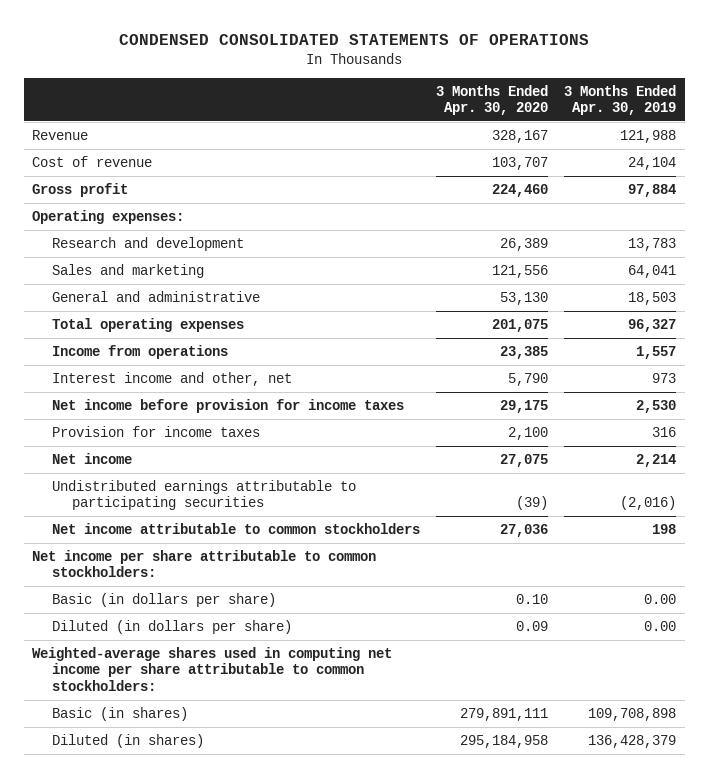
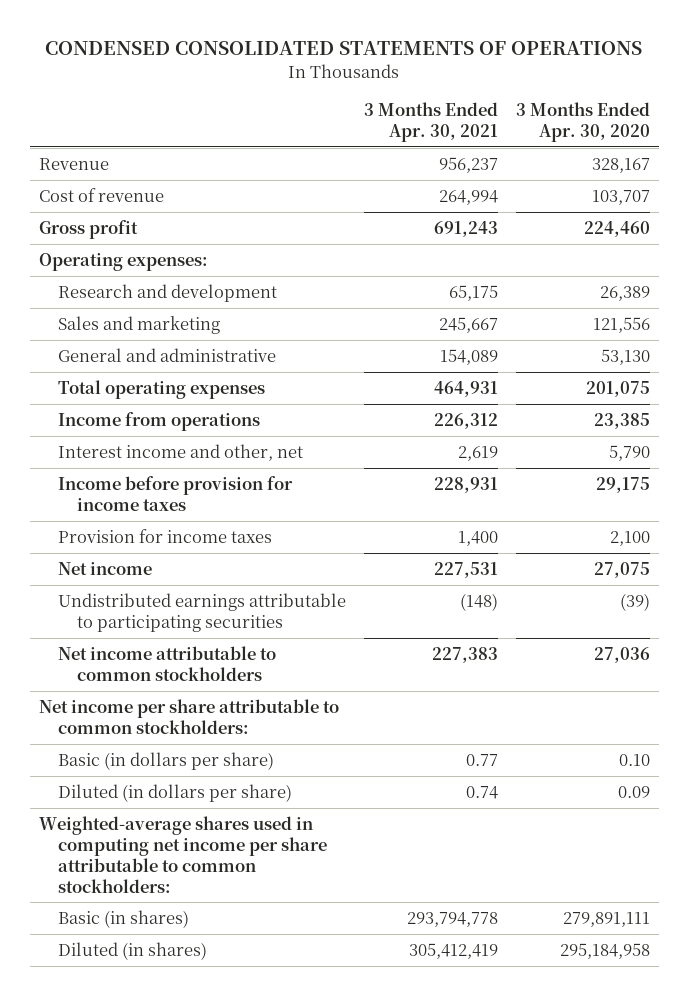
- | 3 Months Ended Apr. 30, 2020 | 3 Months Ended Apr. 30, 2019
+ | 3 Months Ended Apr. 30, 2021 | 3 Months Ended Apr. 30, 2020
- Net income before provision for income taxes | 29,175 | 2,530
+ Income before provision for income taxes | 228,931 | 29,175

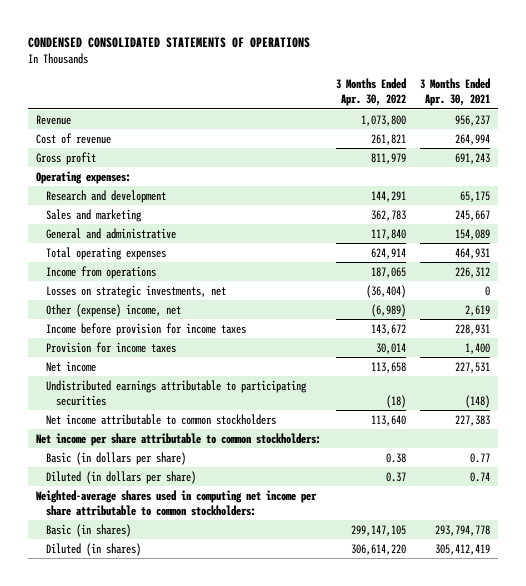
- | 3 Months Ended Apr. 30, 2021 | 3 Months Ended Apr. 30, 2020
+ | 3 Months Ended Apr. 30, 2022 | 3 Months Ended Apr. 30, 2021
- Interest income and other, net | 2,619 | 5,790
+ Losses on strategic investments, net | (36,404) | 0
+ Other (expense) income, net | (6,989) | 2,619

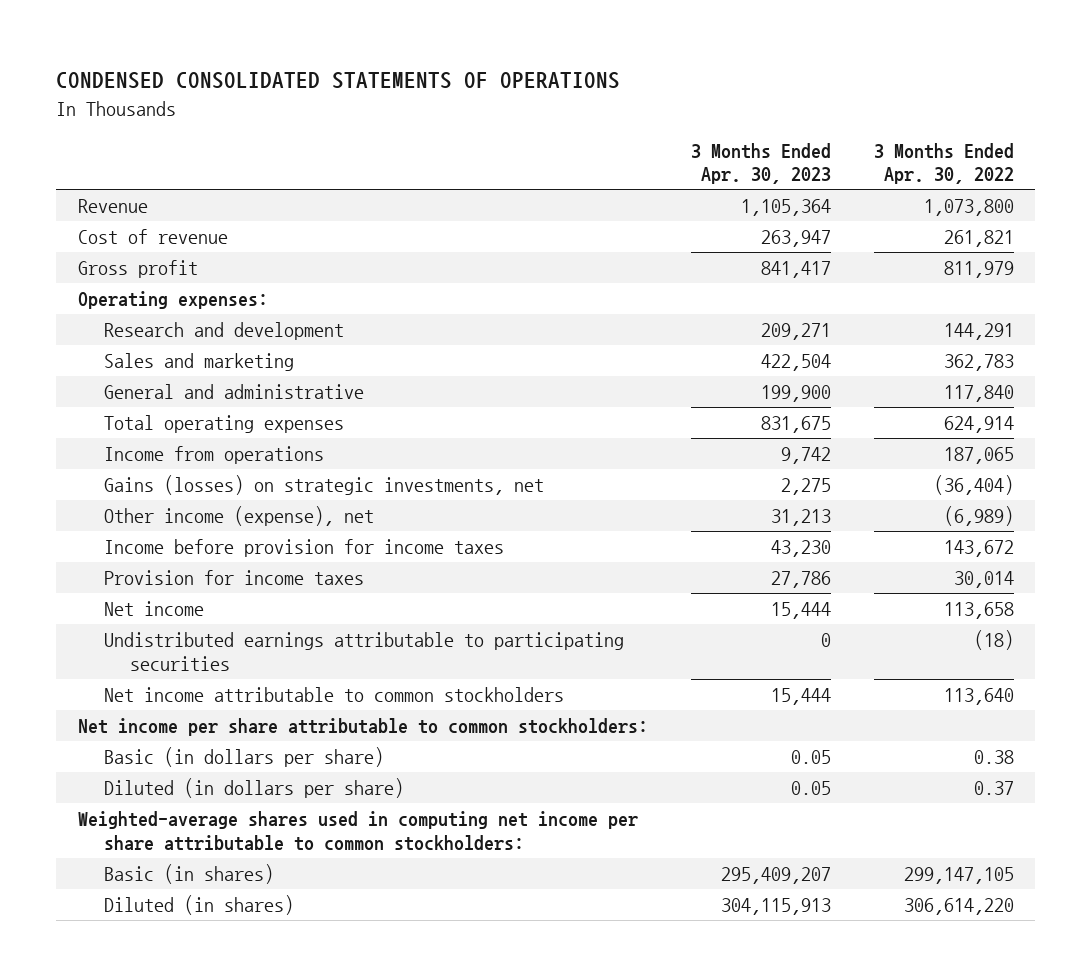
- | 3 Months Ended Apr. 30, 2022 | 3 Months Ended Apr. 30, 2021
+ | 3 Months Ended Apr. 30, 2023 | 3 Months Ended Apr. 30, 2022
- Losses on strategic investments, net | (36,404) | 0
- Other (expense) income, net | (6,989) | 2,619
+ Gains (losses) on strategic investments, net | 2,275 | (36,404)
+ Other income (expense), net | 31,213 | (6,989)

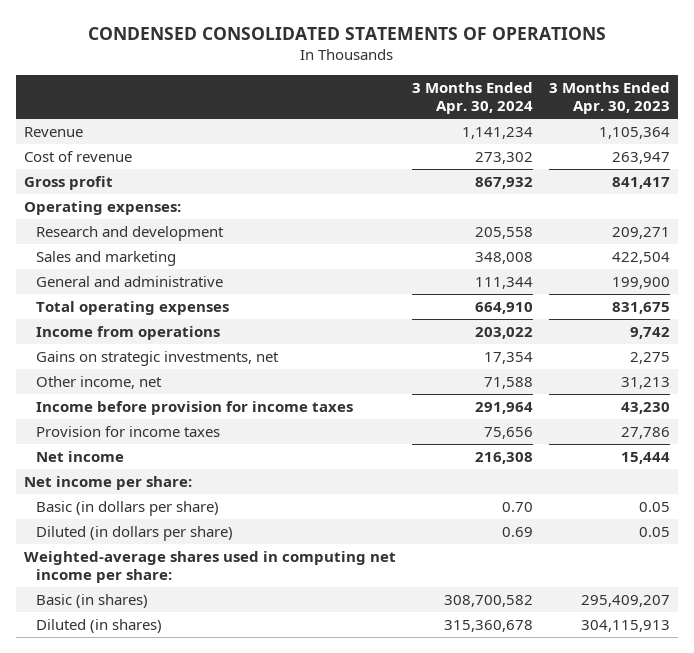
- | 3 Months Ended Apr. 30, 2023 | 3 Months Ended Apr. 30, 2022
+ | 3 Months Ended Apr. 30, 2024 | 3 Months Ended Apr. 30, 2023
- Gains (losses) on strategic investments, net | 2,275 | (36,404)
- Other income (expense), net | 31,213 | (6,989)
+ Gains on strategic investments, net | 17,354 | 2,275
+ Other income, net | 71,588 | 31,213
- Undistributed earnings attributable to participating securities | 0 | (18)
- Net income attributable to common stockholders | 15,444 | 113,640
- Net income per share attributable to common stockholders:
+ Net income per share:
- Weighted-average shares used in computing net income per share attributable to common stockholders:
+ Weighted-average shares used in computing net income per share:

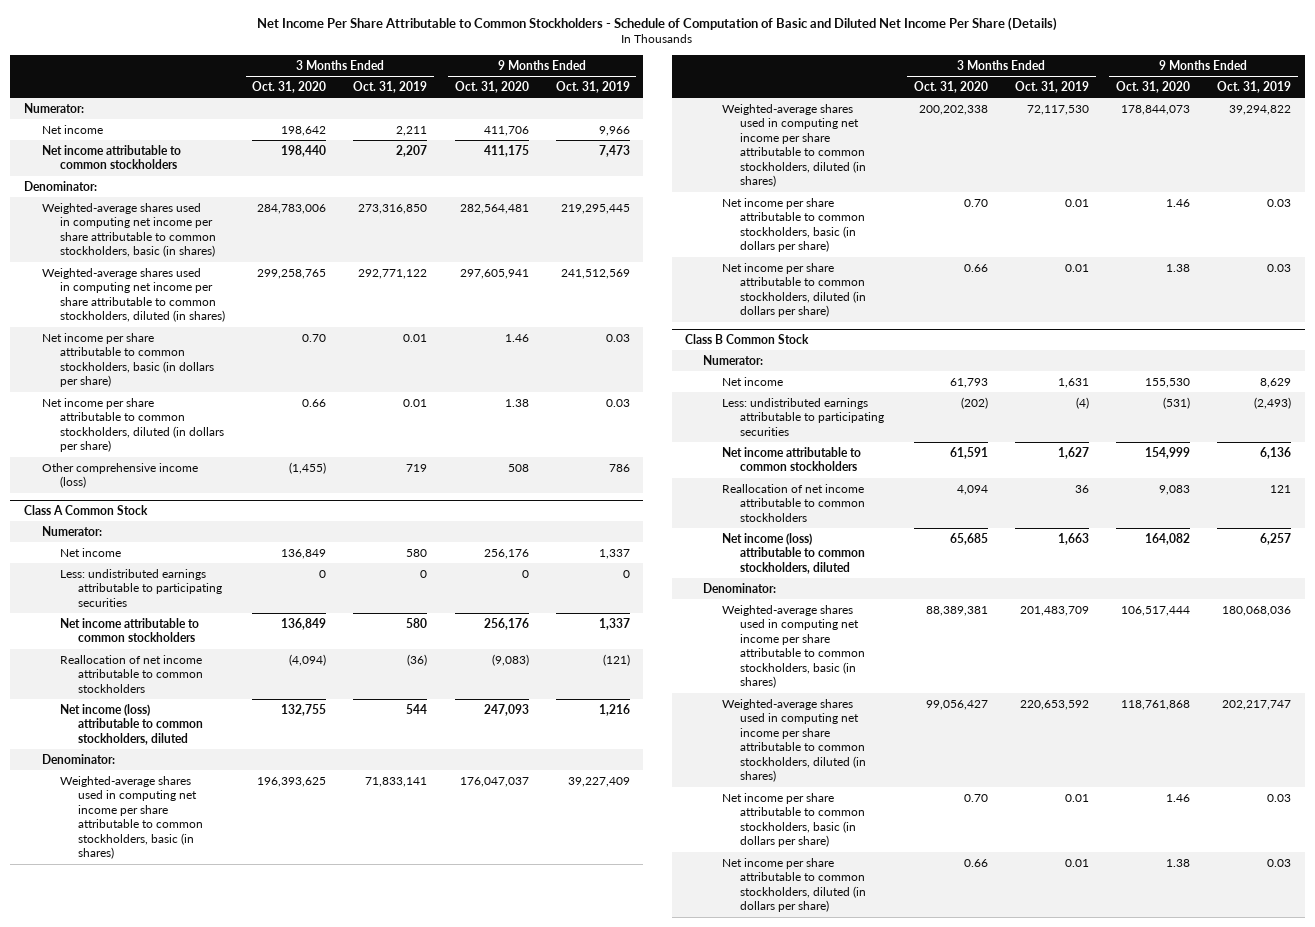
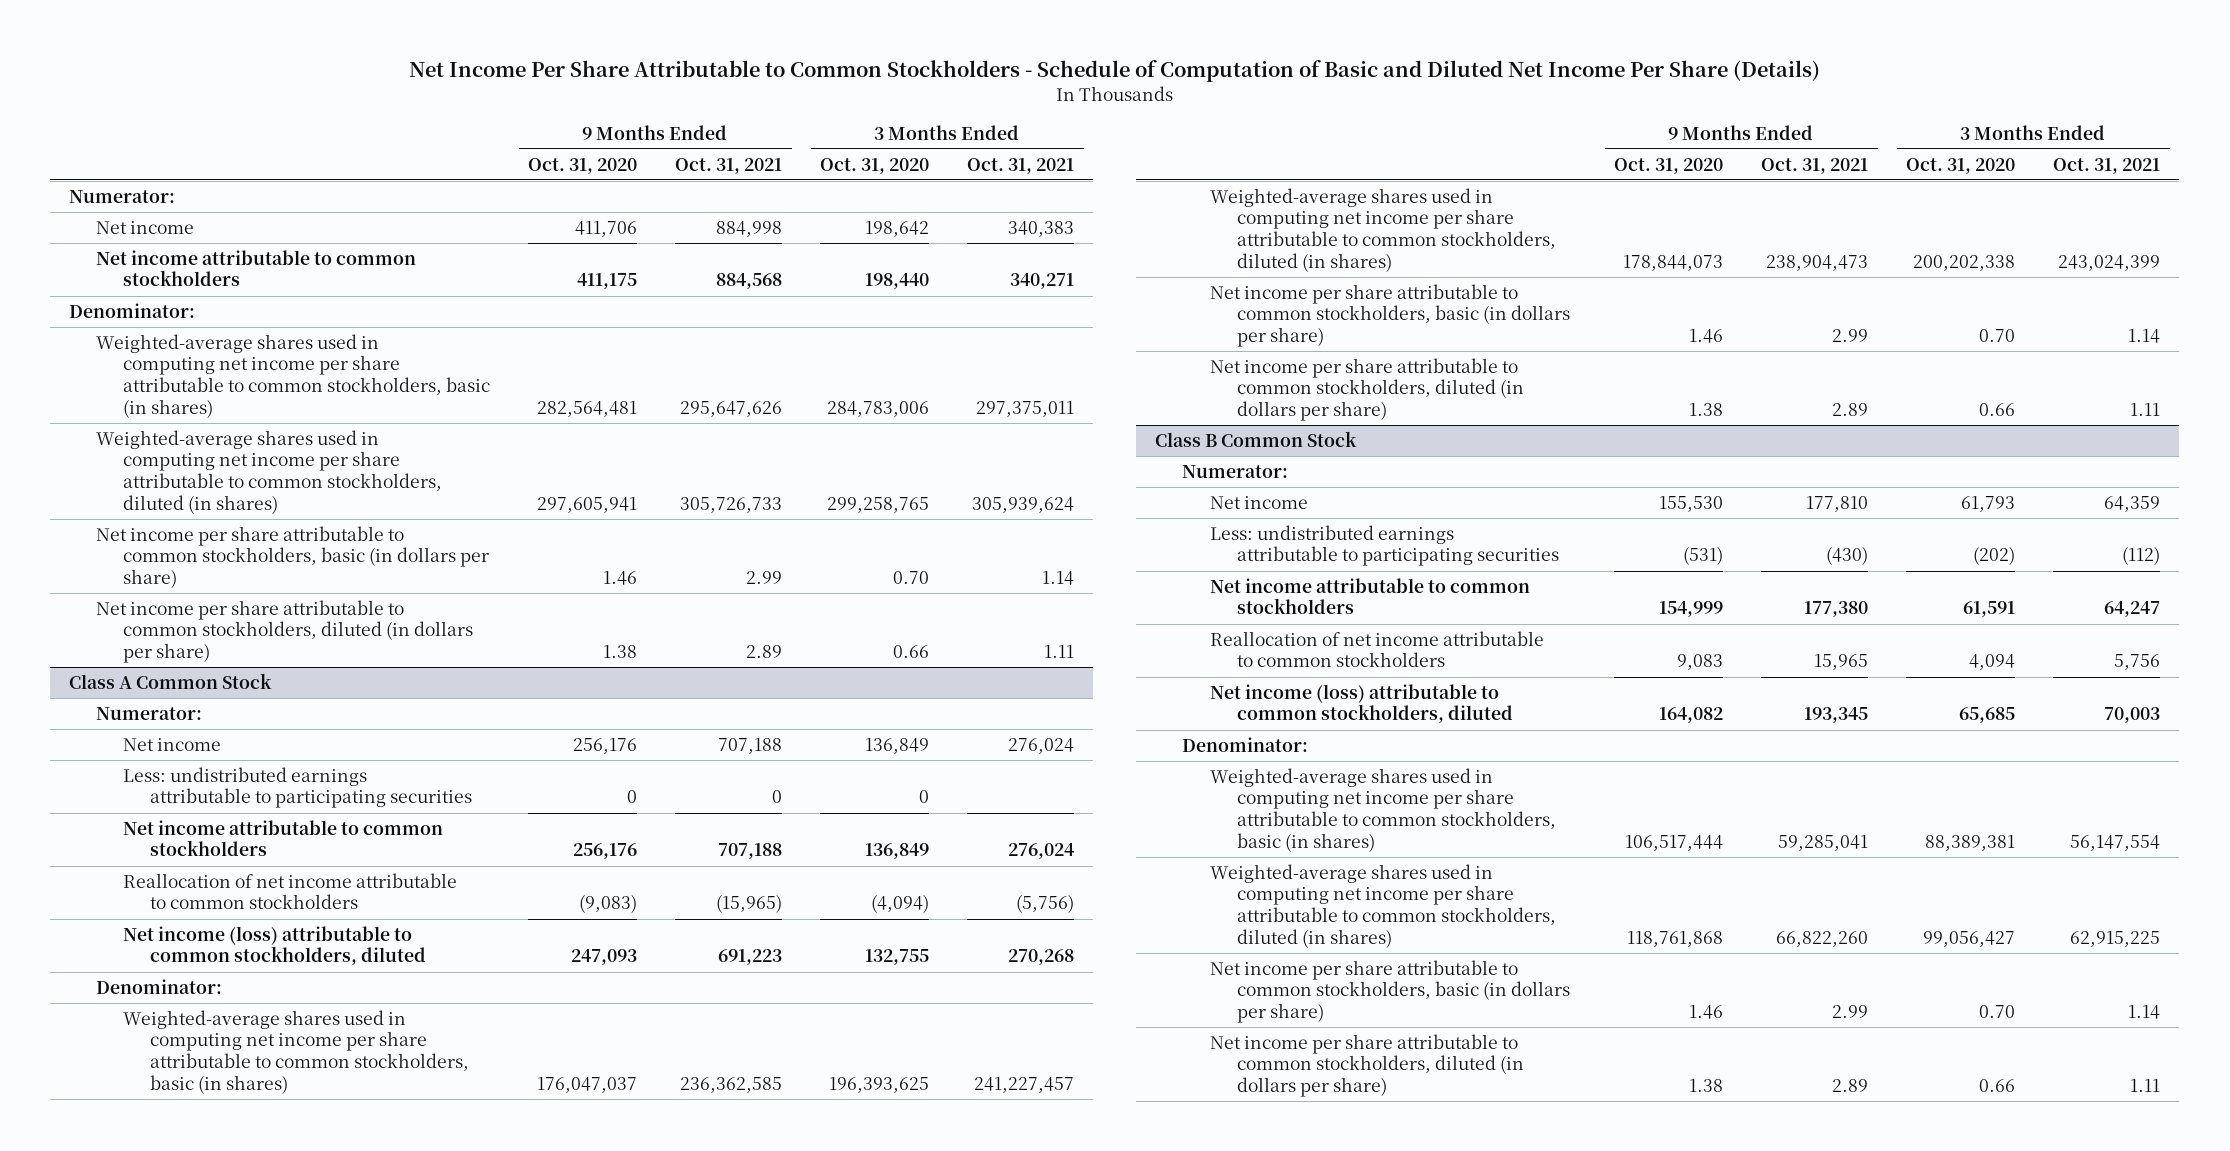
- | 3 Months Ended Oct. 31, 2020 | 3 Months Ended Oct. 31, 2019 | 9 Months Ended Oct. 31, 2020 | 9 Months Ended Oct. 31, 2019
+ | 9 Months Ended Oct. 31, 2020 | 9 Months Ended Oct. 31, 2021 | 3 Months Ended Oct. 31, 2020 | 3 Months Ended Oct. 31, 2021
- Other comprehensive income (loss) | (1,455) | 719 | 508 | 786

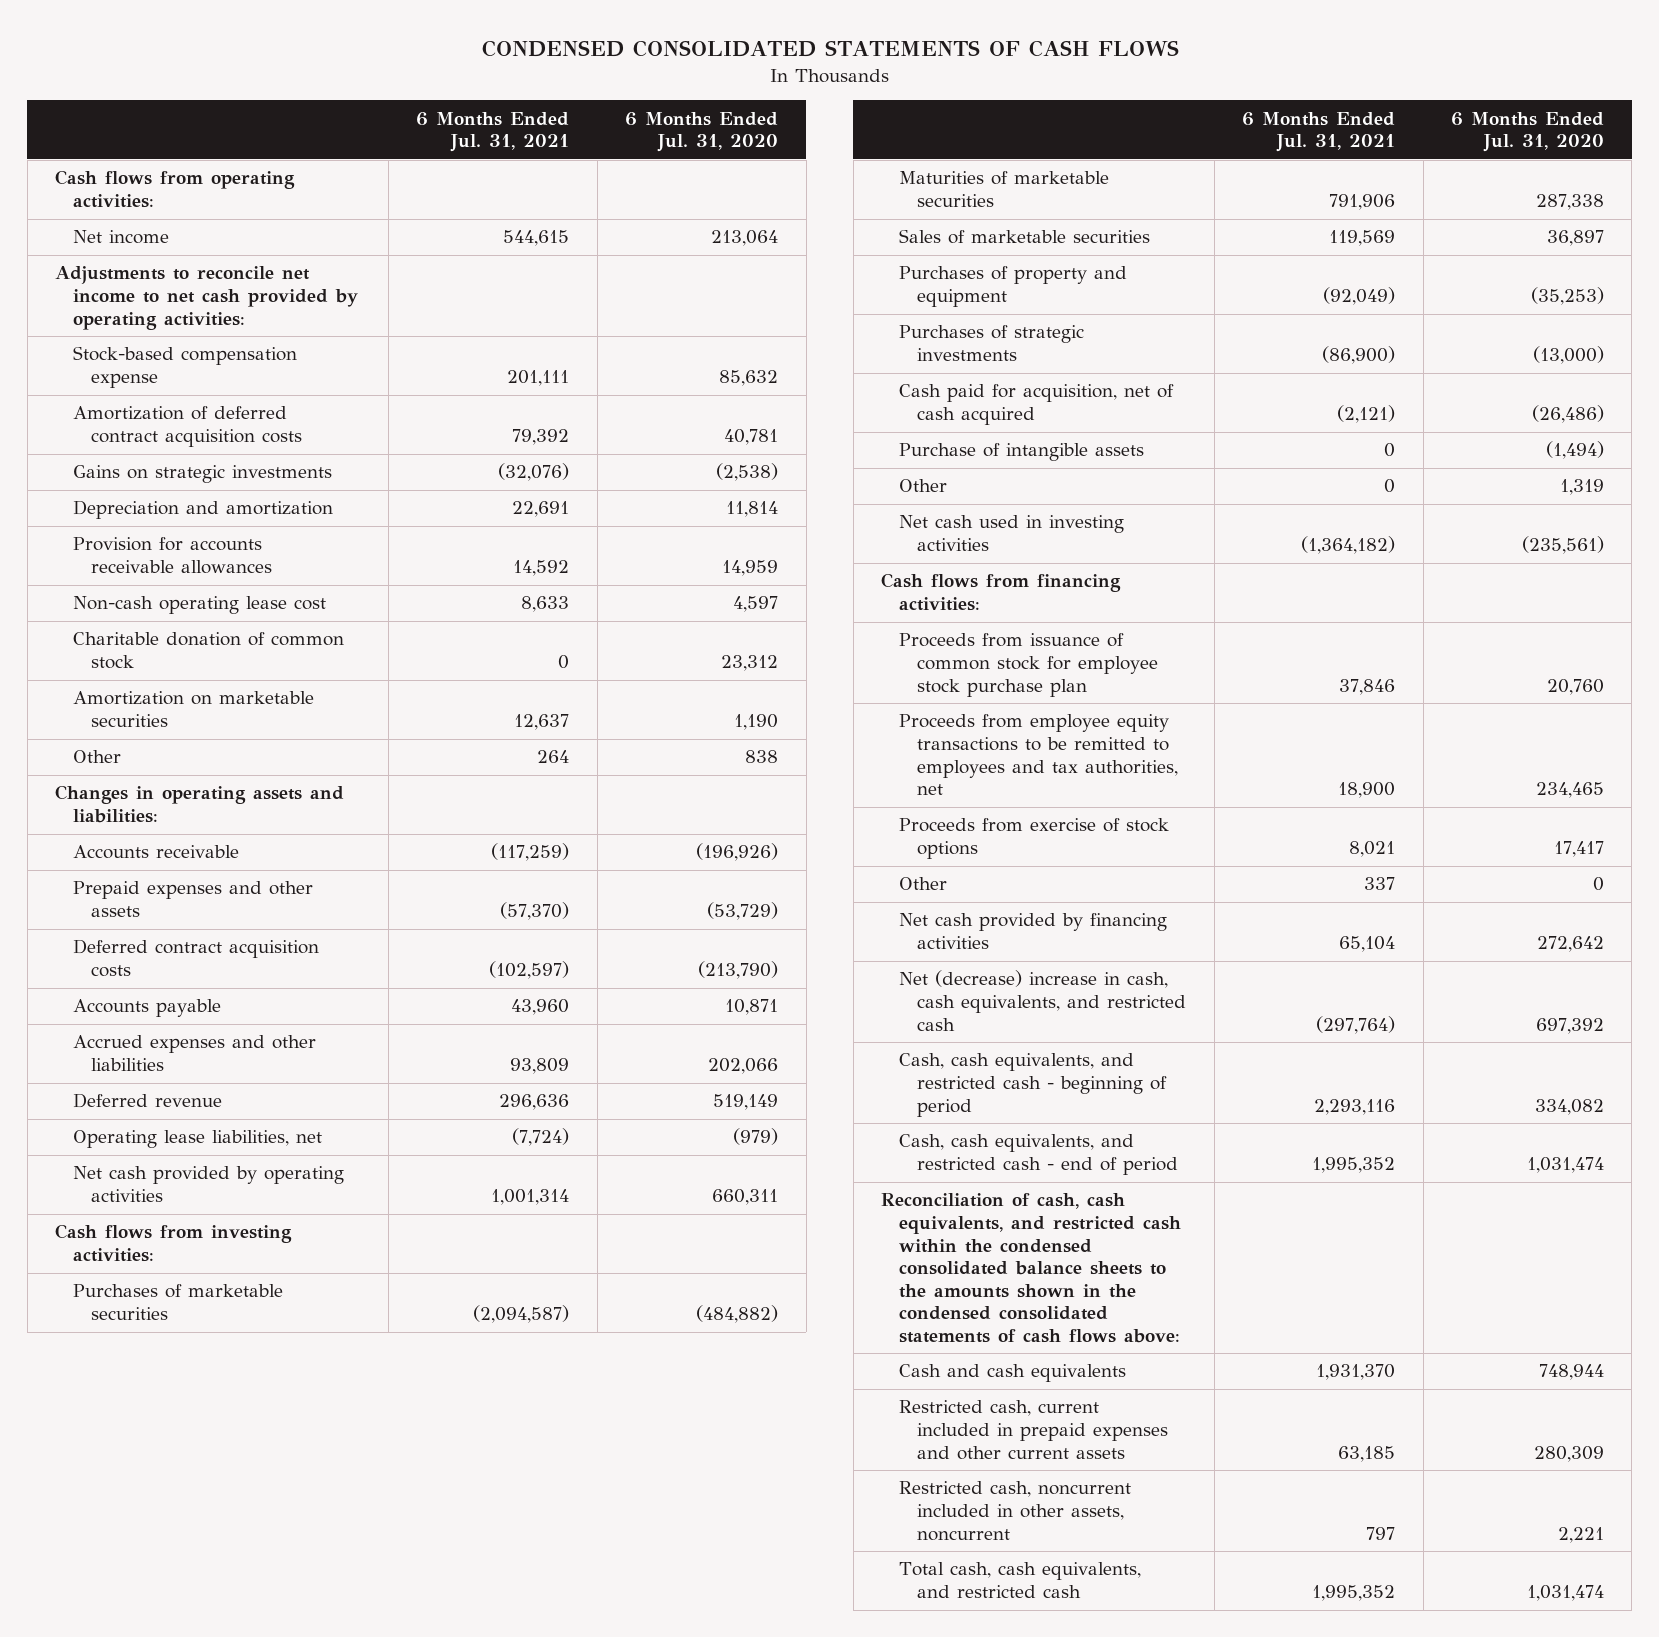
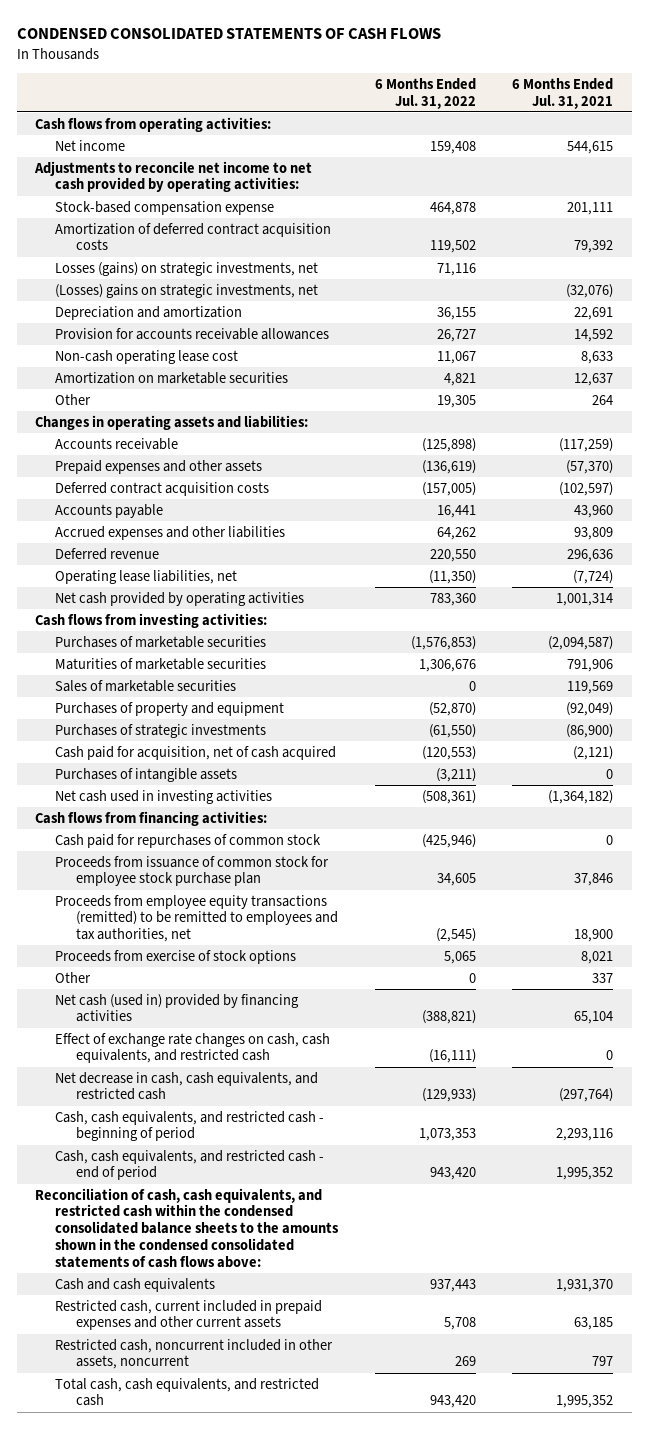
- | 6 Months Ended Jul. 31, 2021 | 6 Months Ended Jul. 31, 2020
+ | 6 Months Ended Jul. 31, 2022 | 6 Months Ended Jul. 31, 2021
- Gains on strategic investments | (32,076) | (2,538)
+ Losses (gains) on strategic investments, net | 71,116 |
+ (Losses) gains on strategic investments, net | | (32,076)
- Charitable donation of common stock | 0 | 23,312
- Purchase of intangible assets | 0 | (1,494)
- Other | 0 | 1,319
+ Purchases of intangible assets | (3,211) | 0
+ Cash paid for repurchases of common stock | (425,946) | 0
- Proceeds from employee equity transactions to be remitted to employees and tax authorities, net | 18,900 | 234,465
+ Proceeds from employee equity transactions (remitted) to be remitted to employees and tax authorities, net | (2,545) | 18,900
- Net cash provided by financing activities | 65,104 | 272,642
- Net (decrease) increase in cash, cash equivalents, and restricted cash | (297,764) | 697,392
+ Net cash (used in) provided by financing activities | (388,821) | 65,104
+ Effect of exchange rate changes on cash, cash equivalents, and restricted cash | (16,111) | 0
+ Net decrease in cash, cash equivalents, and restricted cash | (129,933) | (297,764)

